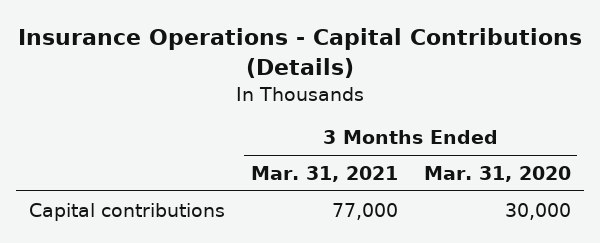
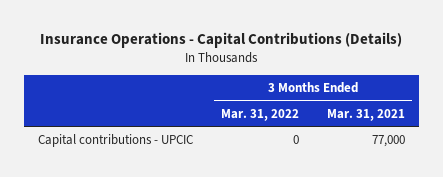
- | 3 Months Ended Mar. 31, 2021 | 3 Months Ended Mar. 31, 2020
+ | 3 Months Ended Mar. 31, 2022 | 3 Months Ended Mar. 31, 2021
- Capital contributions | 77,000 | 30,000
+ Capital contributions - UPCIC | 0 | 77,000

